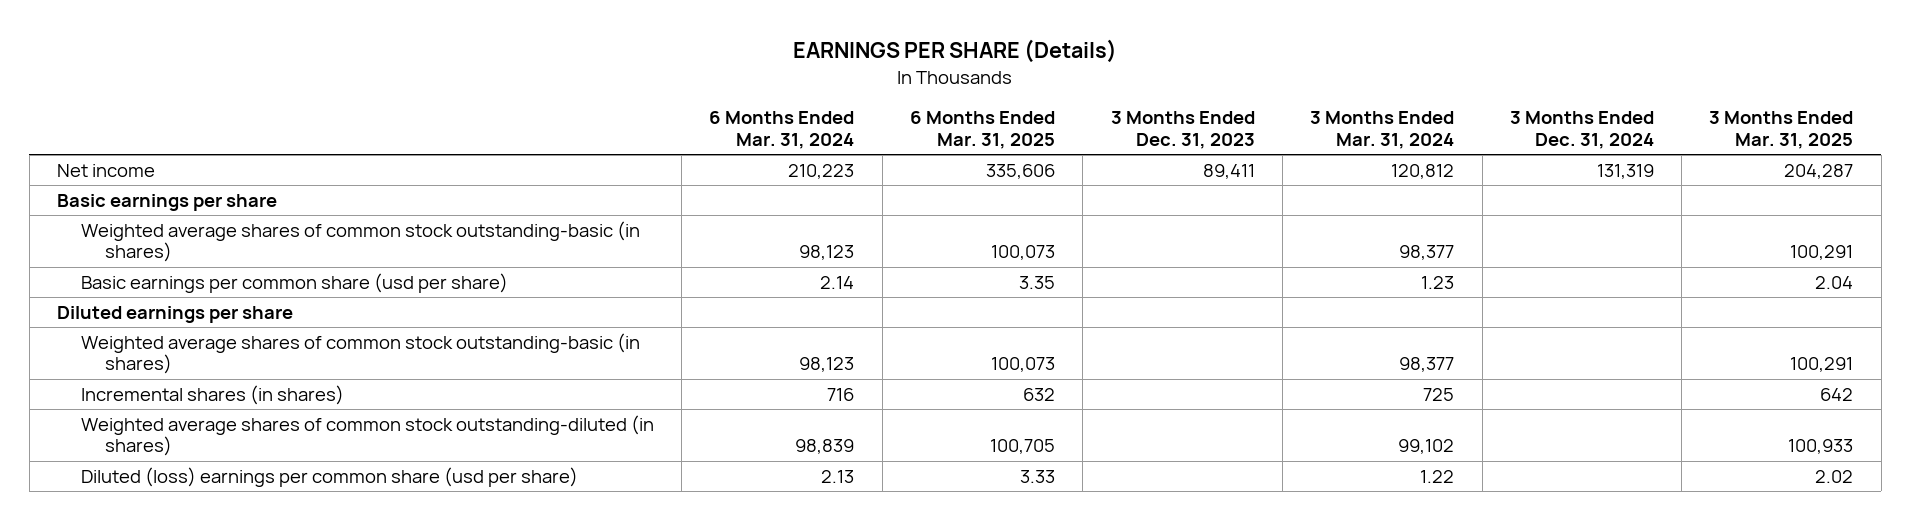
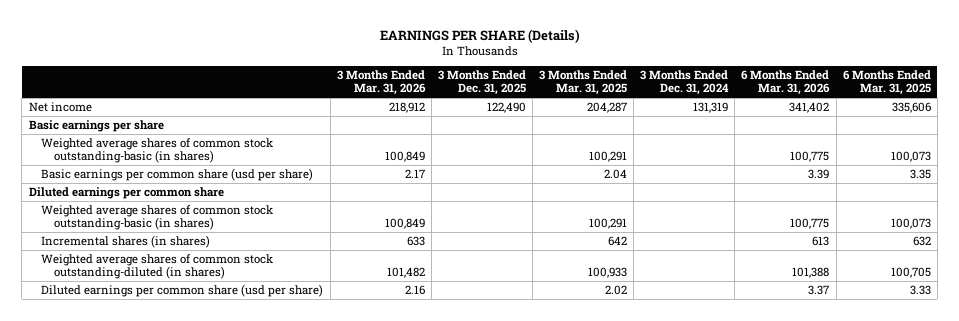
- | 6 Months Ended Mar. 31, 2024 | 6 Months Ended Mar. 31, 2025 | 3 Months Ended Dec. 31, 2023 | 3 Months Ended Mar. 31, 2024 | 3 Months Ended Dec. 31, 2024 | 3 Months Ended Mar. 31, 2025
+ | 3 Months Ended Mar. 31, 2026 | 3 Months Ended Dec. 31, 2025 | 3 Months Ended Mar. 31, 2025 | 3 Months Ended Dec. 31, 2024 | 6 Months Ended Mar. 31, 2026 | 6 Months Ended Mar. 31, 2025
- Diluted earnings per share
+ Diluted earnings per common share
- Diluted (loss) earnings per common share (usd per share) | 2.13 | 3.33 | | 1.22 | | 2.02
+ Diluted earnings per common share (usd per share) | 2.16 | | 2.02 | | 3.37 | 3.33

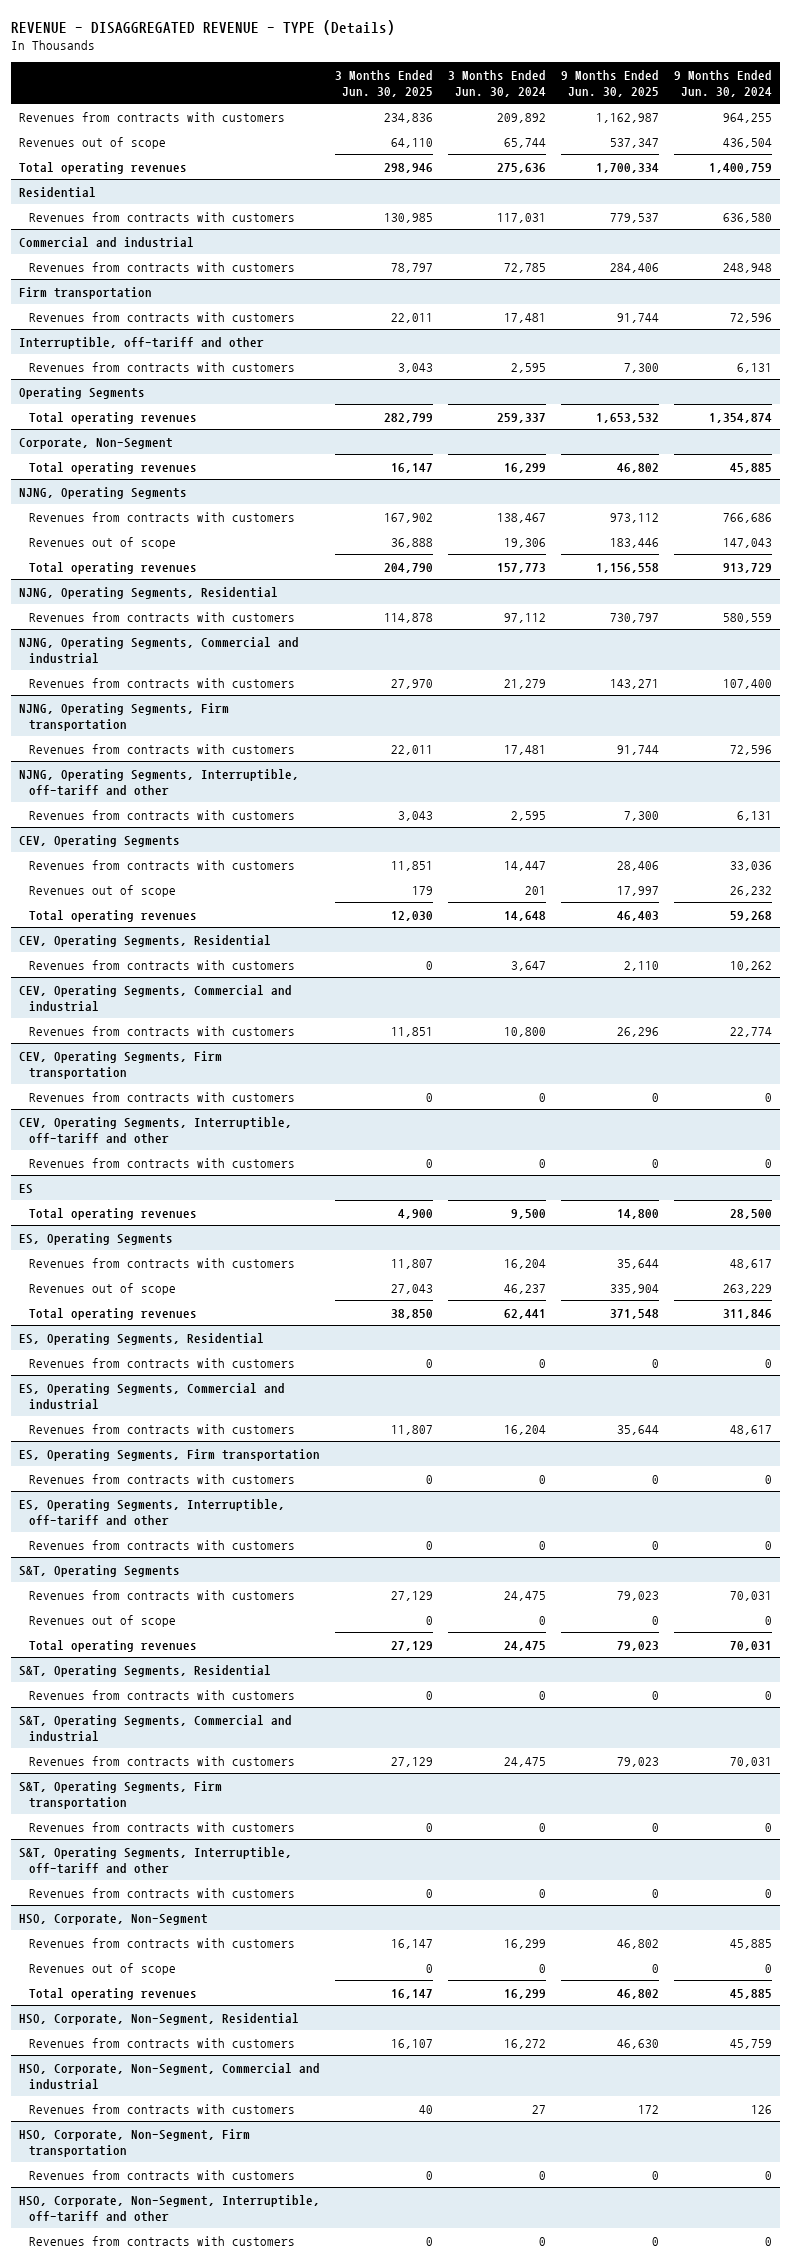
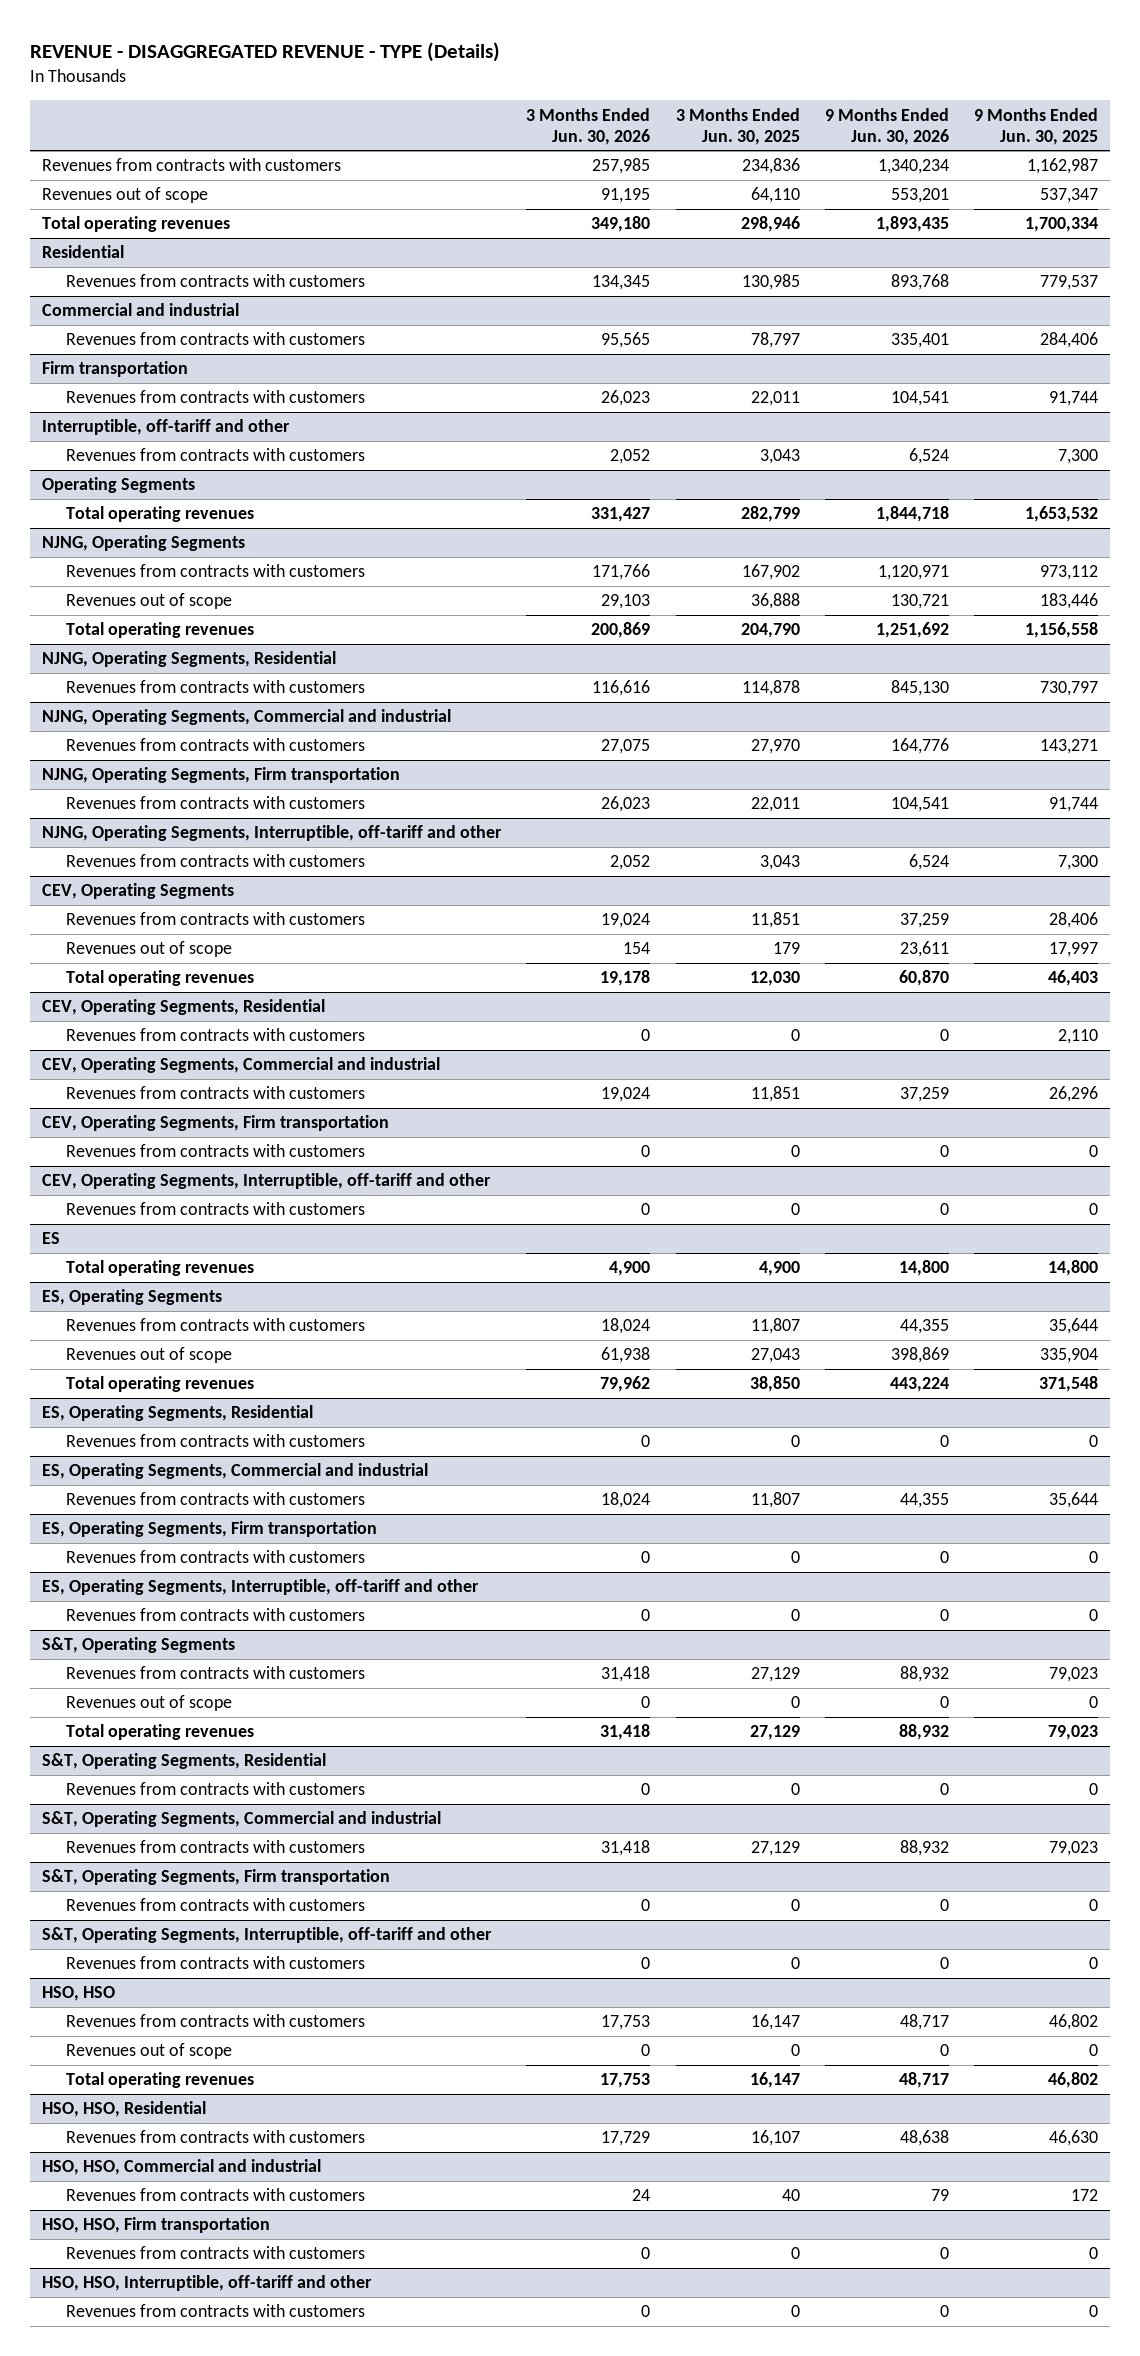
- | 3 Months Ended Jun. 30, 2025 | 3 Months Ended Jun. 30, 2024 | 9 Months Ended Jun. 30, 2025 | 9 Months Ended Jun. 30, 2024
+ | 3 Months Ended Jun. 30, 2026 | 3 Months Ended Jun. 30, 2025 | 9 Months Ended Jun. 30, 2026 | 9 Months Ended Jun. 30, 2025
- Corporate, Non-Segment
- Total operating revenues | 16,147 | 16,299 | 46,802 | 45,885
- HSO, Corporate, Non-Segment
+ HSO, HSO
- HSO, Corporate, Non-Segment, Residential
+ HSO, HSO, Residential
- HSO, Corporate, Non-Segment, Commercial and industrial
+ HSO, HSO, Commercial and industrial
- HSO, Corporate, Non-Segment, Firm transportation
+ HSO, HSO, Firm transportation
- HSO, Corporate, Non-Segment, Interruptible, off-tariff and other
+ HSO, HSO, Interruptible, off-tariff and other

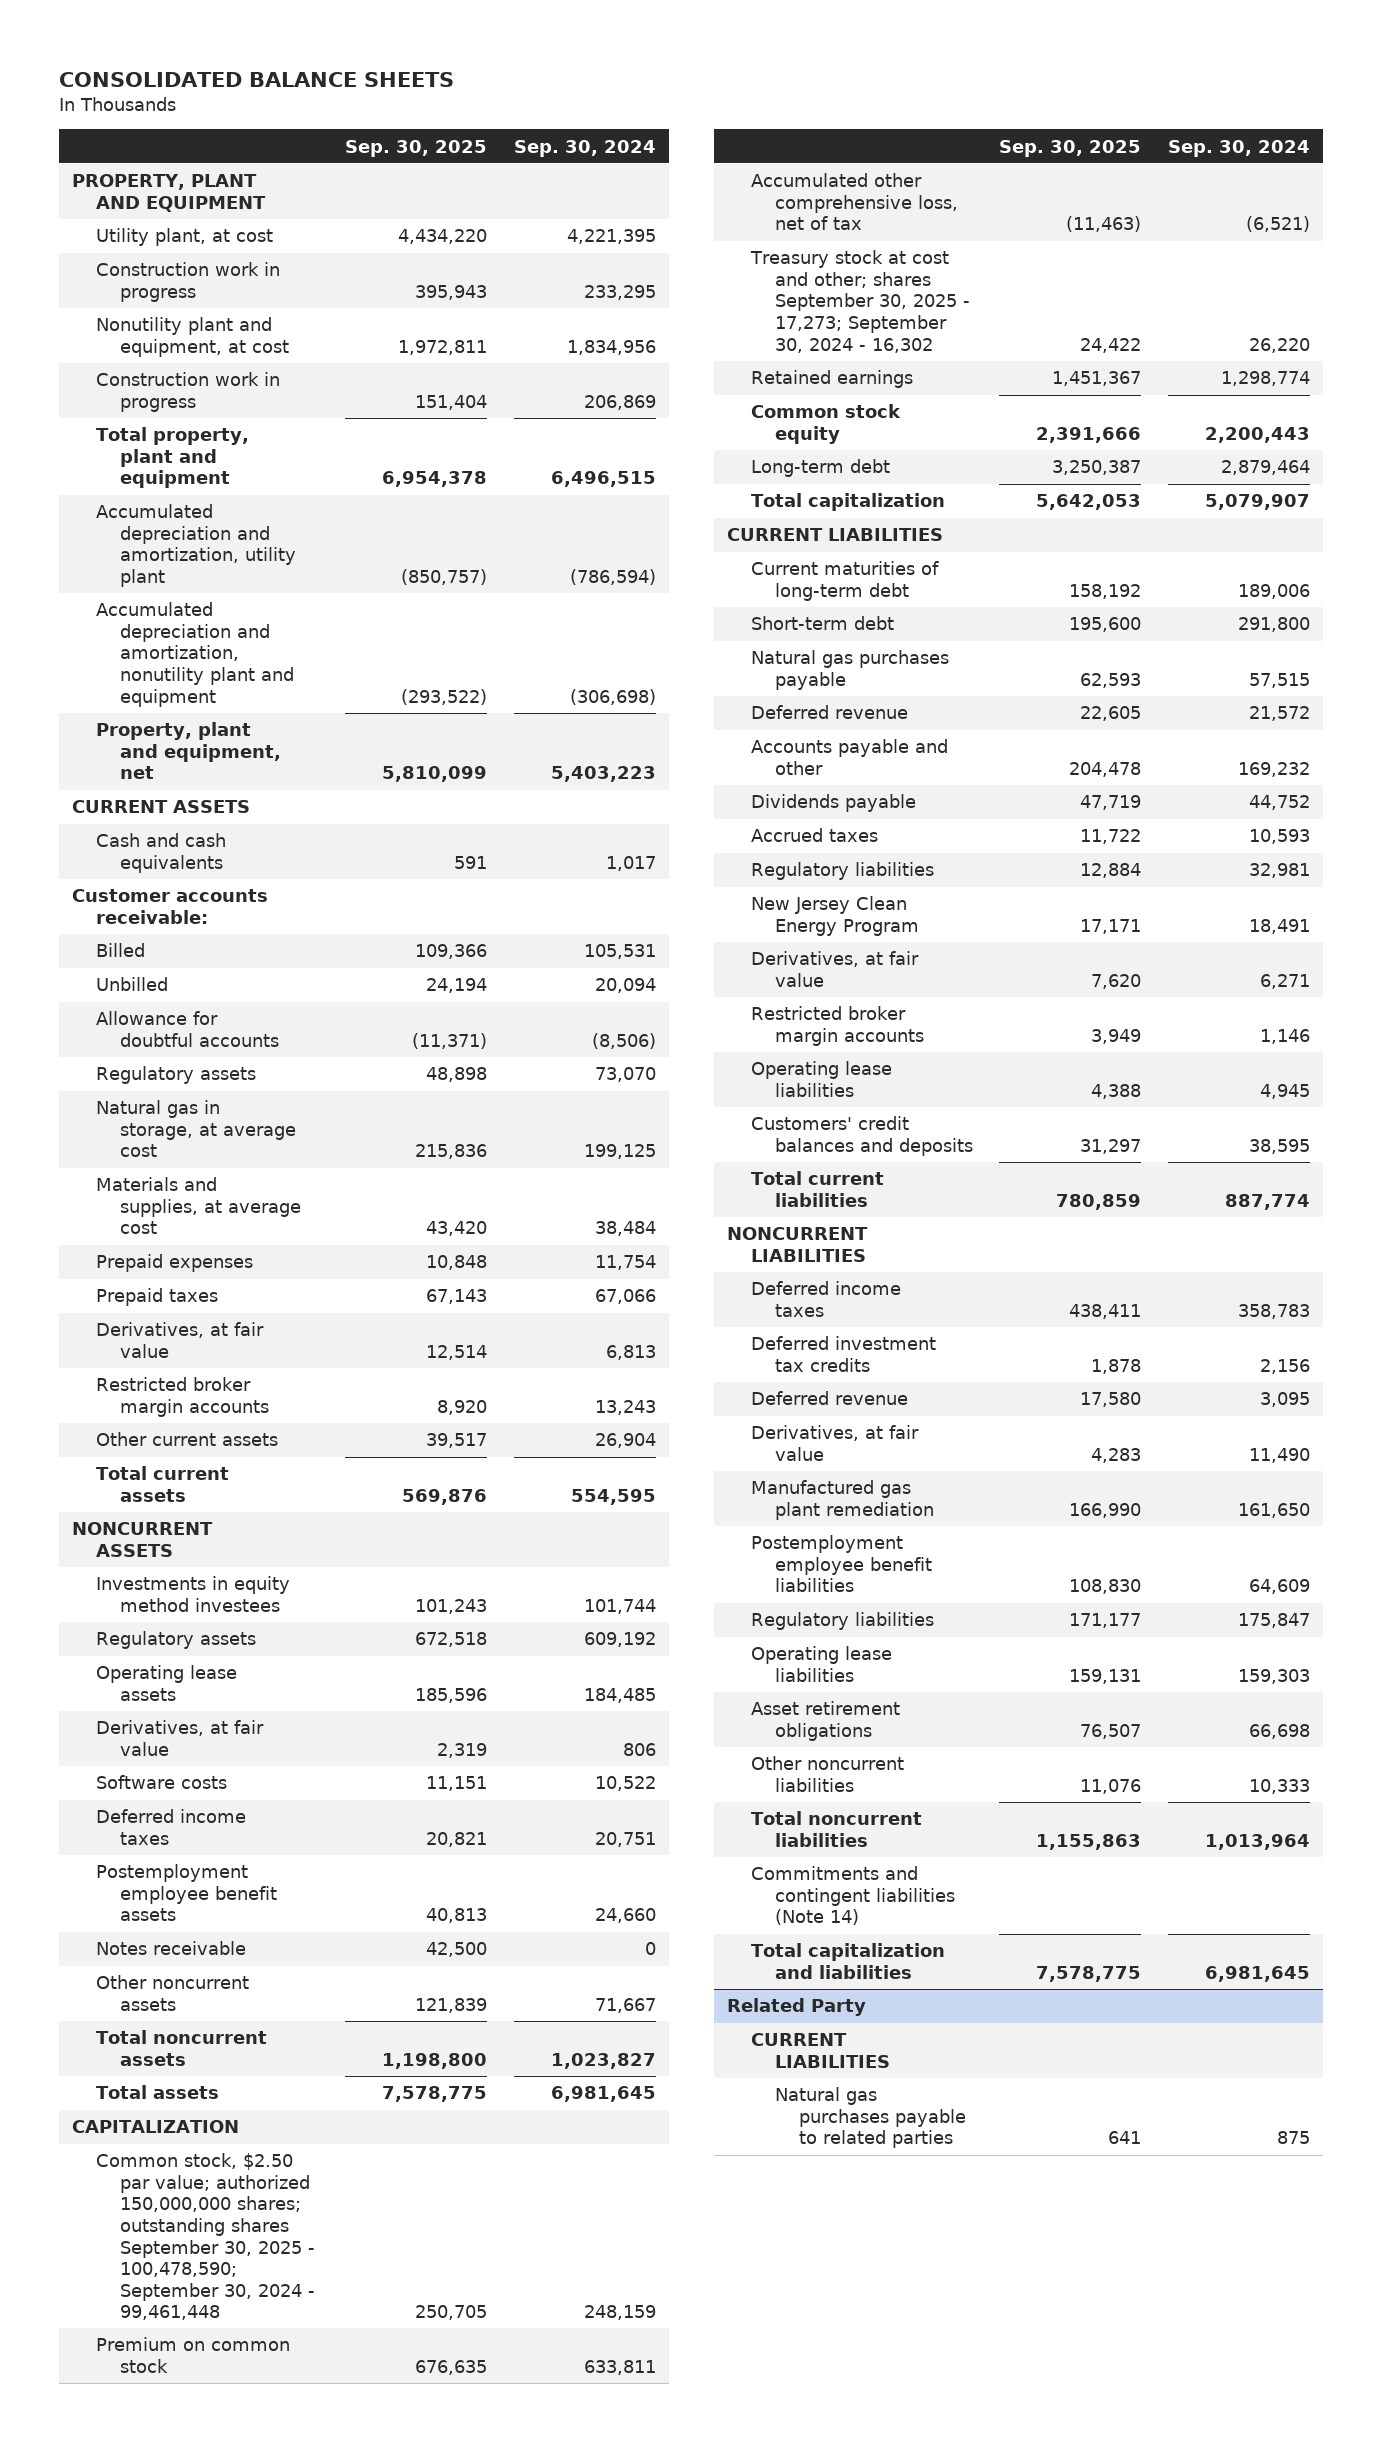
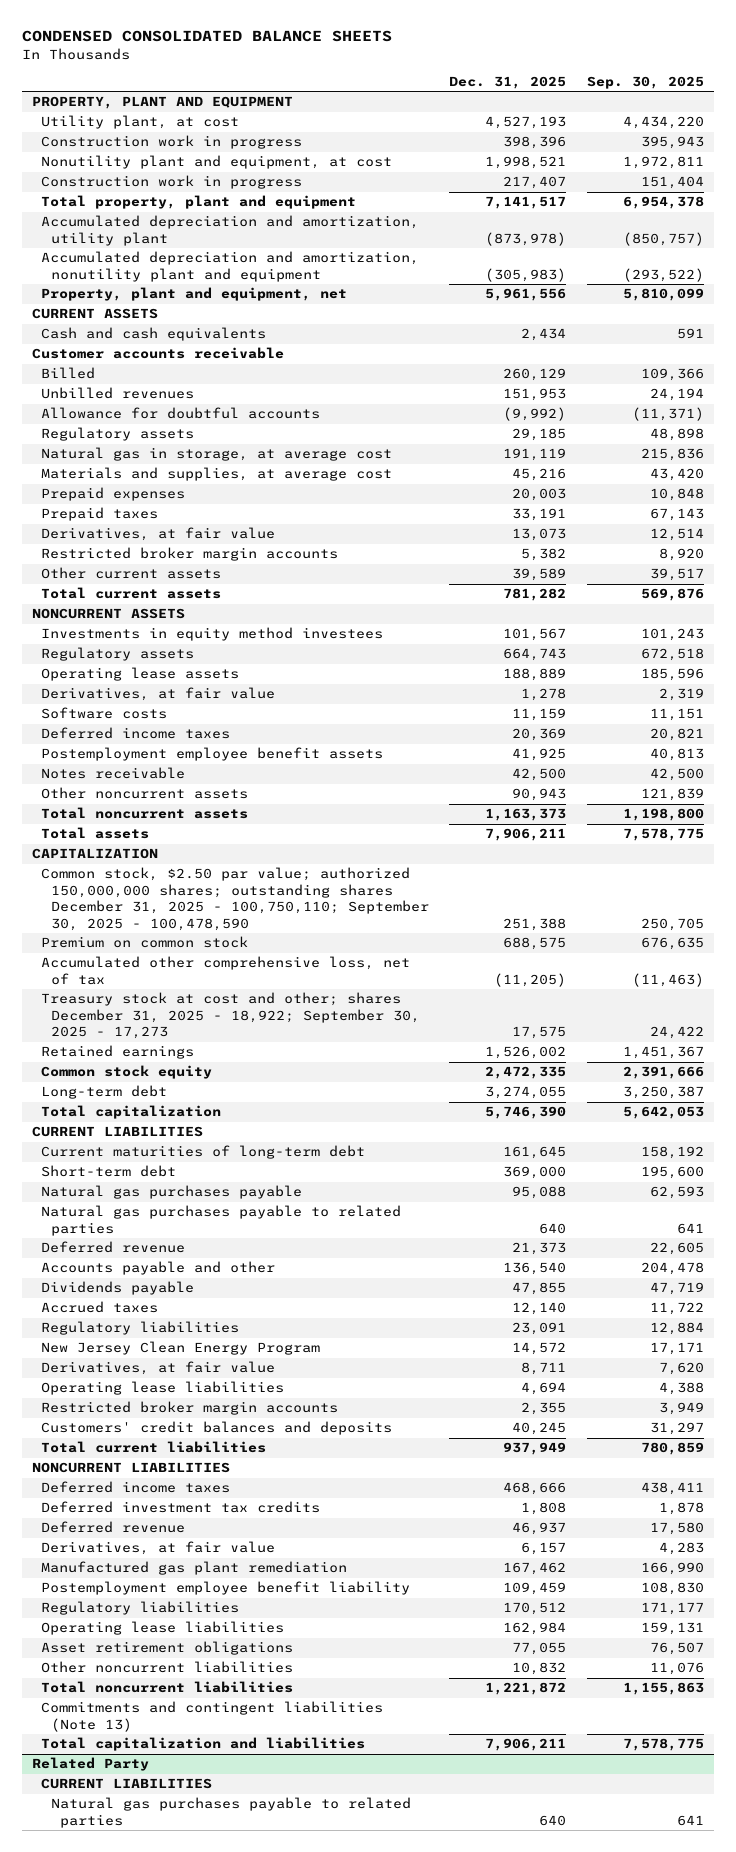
- CONSOLIDATED BALANCE SHEETS
+ CONDENSED CONSOLIDATED BALANCE SHEETS
- | Sep. 30, 2025 | Sep. 30, 2024
+ | Dec. 31, 2025 | Sep. 30, 2025
- Customer accounts receivable:
+ Customer accounts receivable
- Unbilled | 24,194 | 20,094
+ Unbilled revenues | 151,953 | 24,194
- Common stock, $2.50 par value; authorized 150,000,000 shares; outstanding shares September 30, 2025 - 100,478,590; September 30, 2024 - 99,461,448 | 250,705 | 248,159
+ Common stock, $2.50 par value; authorized 150,000,000 shares; outstanding shares December 31, 2025 - 100,750,110; September 30, 2025 - 100,478,590 | 251,388 | 250,705
- Treasury stock at cost and other; shares September 30, 2025 - 17,273; September 30, 2024 - 16,302 | 24,422 | 26,220
+ Treasury stock at cost and other; shares December 31, 2025 - 18,922; September 30, 2025 - 17,273 | 17,575 | 24,422
+ Natural gas purchases payable to related parties | 640 | 641
moved down: Restricted broker margin accounts | 2,355 | 3,949
- Postemployment employee benefit liabilities | 108,830 | 64,609
+ Postemployment employee benefit liability | 109,459 | 108,830
- Commitments and contingent liabilities (Note 14)
+ Commitments and contingent liabilities (Note 13)

